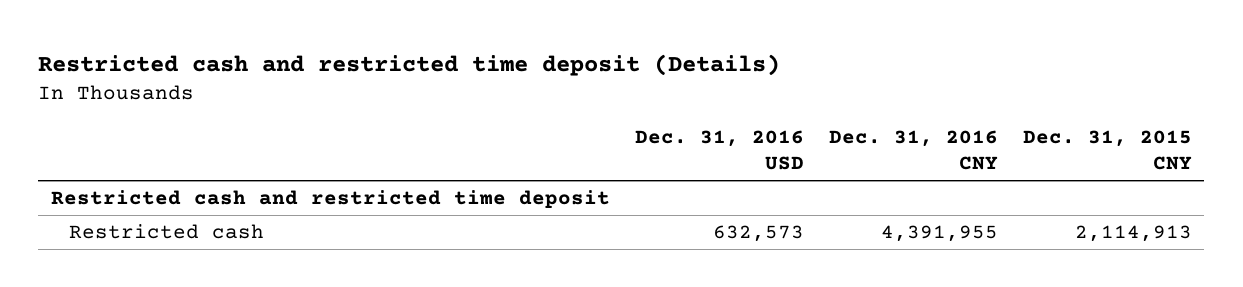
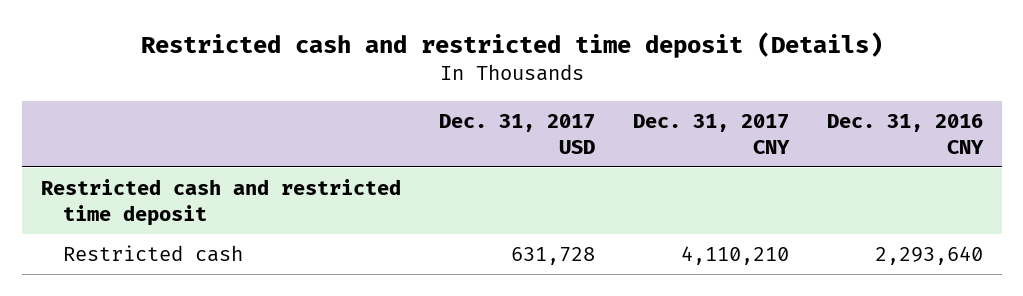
- | Dec. 31, 2016 USD | Dec. 31, 2016 CNY | Dec. 31, 2015 CNY
+ | Dec. 31, 2017 USD | Dec. 31, 2017 CNY | Dec. 31, 2016 CNY
- Restricted cash | 632,573 | 4,391,955 | 2,114,913
+ Restricted cash | 631,728 | 4,110,210 | 2,293,640

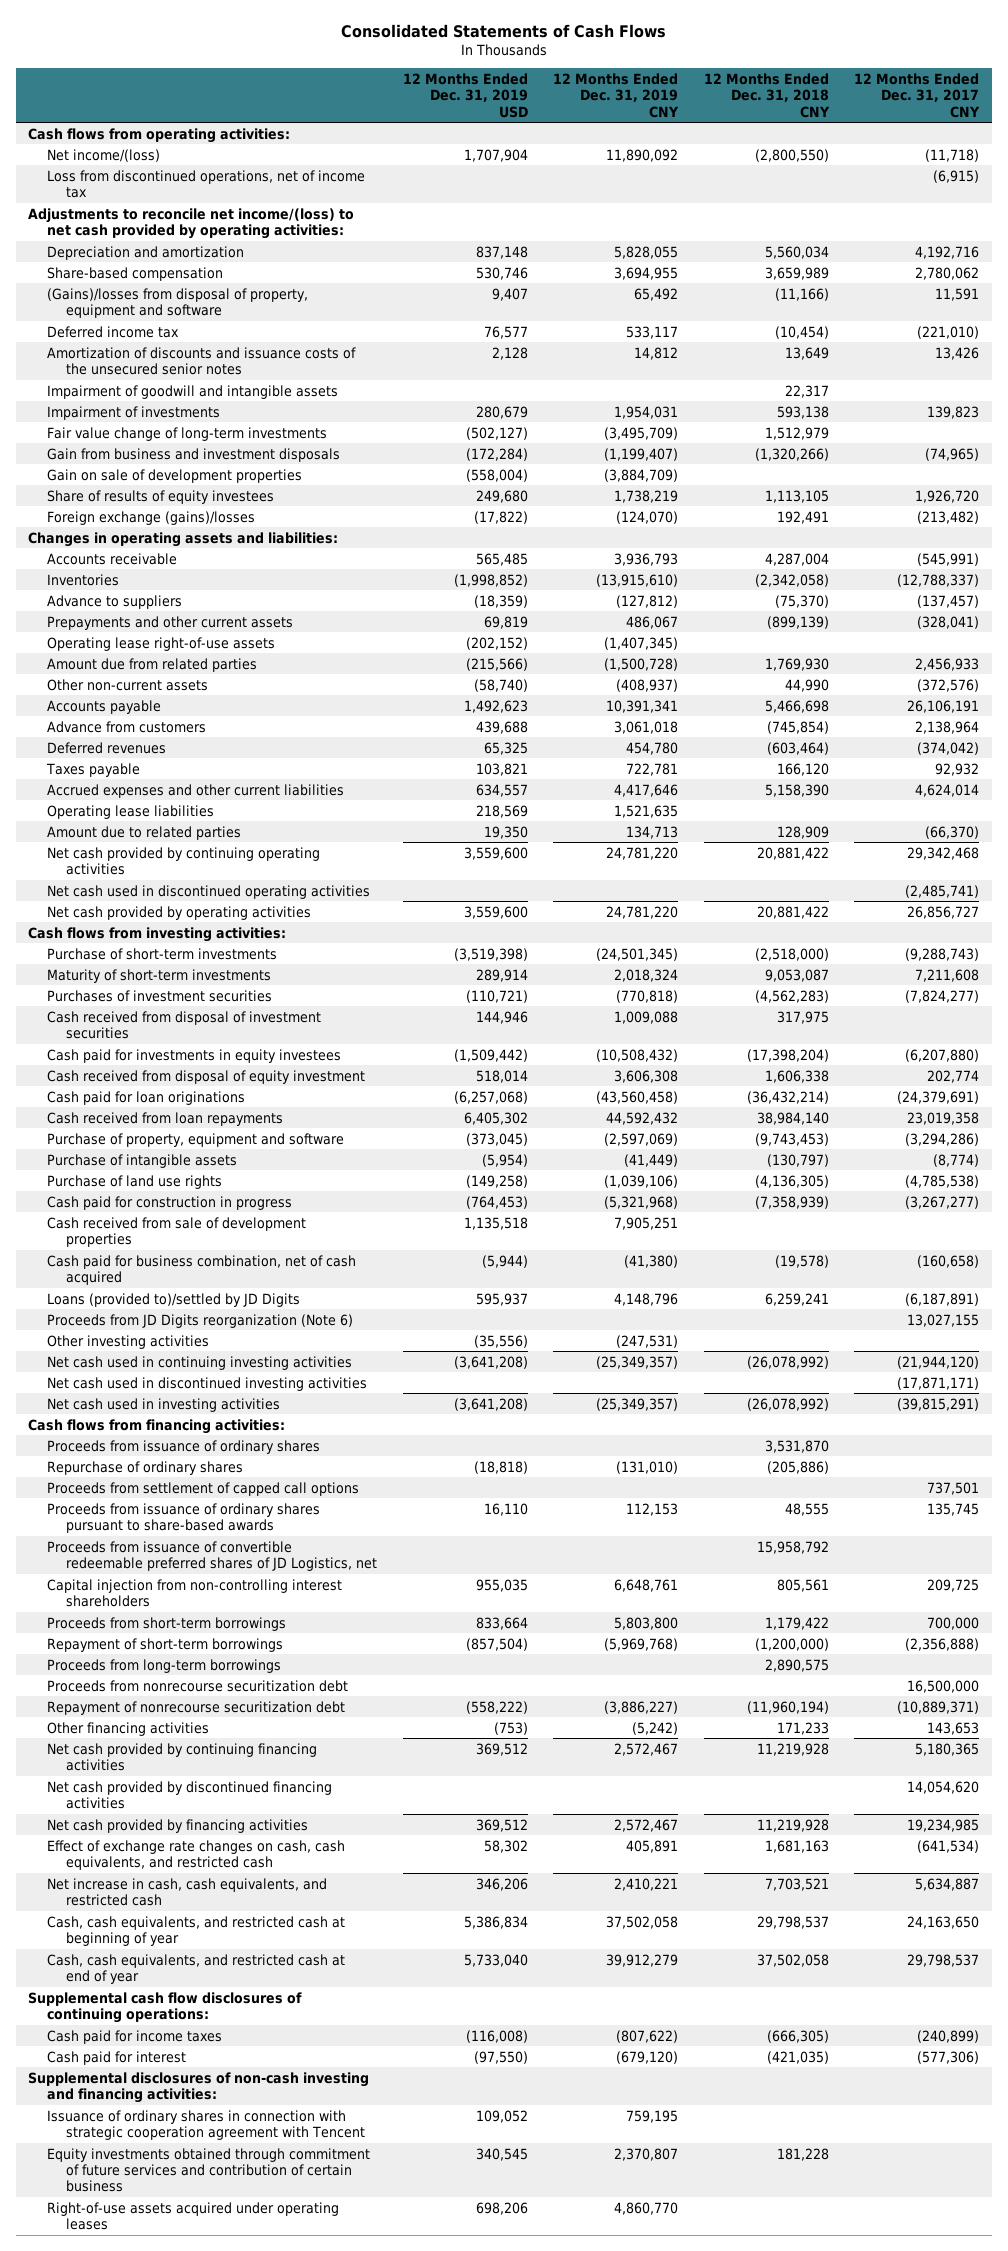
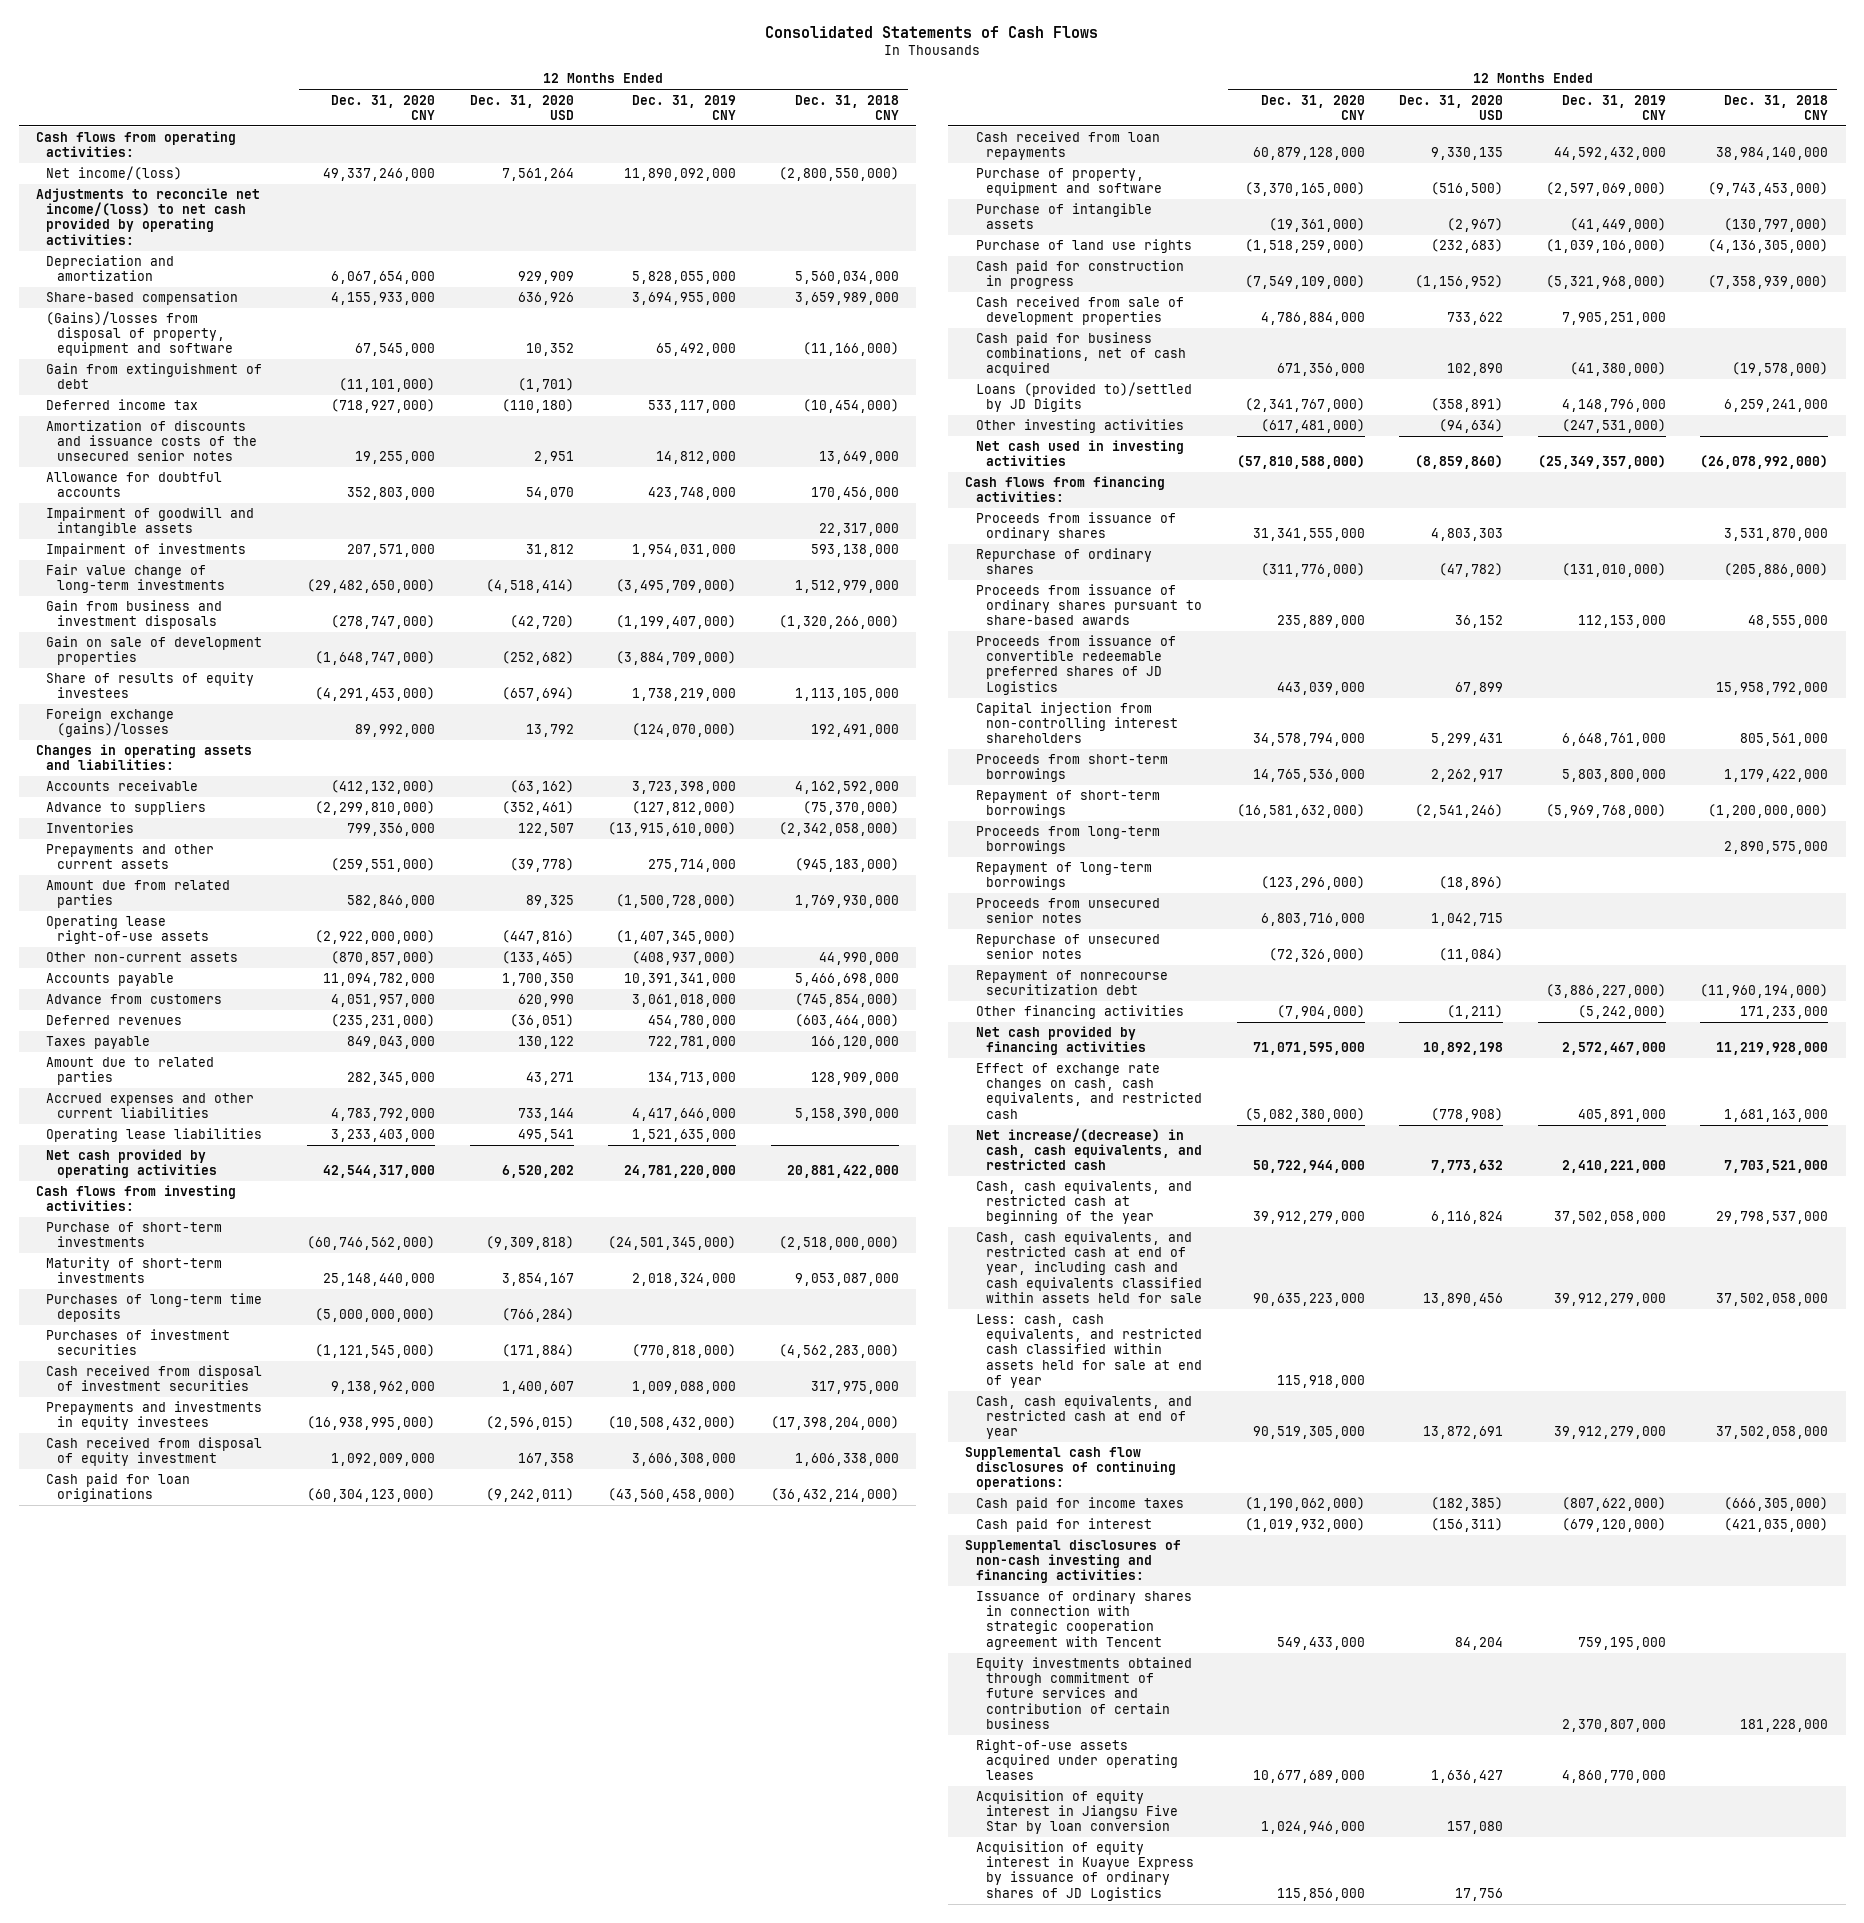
- | 12 Months Ended Dec. 31, 2019 USD | 12 Months Ended Dec. 31, 2019 CNY | 12 Months Ended Dec. 31, 2018 CNY | 12 Months Ended Dec. 31, 2017 CNY
+ | 12 Months Ended Dec. 31, 2020 CNY | 12 Months Ended Dec. 31, 2020 USD | 12 Months Ended Dec. 31, 2019 CNY | 12 Months Ended Dec. 31, 2018 CNY
- Net income/(loss) | 1,707,904 | 11,890,092 | (2,800,550) | (11,718)
- Loss from discontinued operations, net of income tax | | | | (6,915)
+ Net income/(loss) | 49,337,246,000 | 7,561,264 | 11,890,092,000 | (2,800,550,000)
- Depreciation and amortization | 837,148 | 5,828,055 | 5,560,034 | 4,192,716
- Share-based compensation | 530,746 | 3,694,955 | 3,659,989 | 2,780,062
- (Gains)/losses from disposal of property, equipment and software | 9,407 | 65,492 | (11,166) | 11,591
- Deferred income tax | 76,577 | 533,117 | (10,454) | (221,010)
- Amortization of discounts and issuance costs of the unsecured senior notes | 2,128 | 14,812 | 13,649 | 13,426
- Impairment of goodwill and intangible assets | | | 22,317 |
- Impairment of investments | 280,679 | 1,954,031 | 593,138 | 139,823
- Fair value change of long-term investments | (502,127) | (3,495,709) | 1,512,979 |
- Gain from business and investment disposals | (172,284) | (1,199,407) | (1,320,266) | (74,965)
- Gain on sale of development properties | (558,004) | (3,884,709) | |
- Share of results of equity investees | 249,680 | 1,738,219 | 1,113,105 | 1,926,720
- Foreign exchange (gains)/losses | (17,822) | (124,070) | 192,491 | (213,482)
+ Depreciation and amortization | 6,067,654,000 | 929,909 | 5,828,055,000 | 5,560,034,000
+ Share-based compensation | 4,155,933,000 | 636,926 | 3,694,955,000 | 3,659,989,000
+ (Gains)/losses from disposal of property, equipment and software | 67,545,000 | 10,352 | 65,492,000 | (11,166,000)
+ Gain from extinguishment of debt | (11,101,000) | (1,701) | |
+ Deferred income tax | (718,927,000) | (110,180) | 533,117,000 | (10,454,000)
+ Amortization of discounts and issuance costs of the unsecured senior notes | 19,255,000 | 2,951 | 14,812,000 | 13,649,000
+ Allowance for doubtful accounts | 352,803,000 | 54,070 | 423,748,000 | 170,456,000
+ Impairment of goodwill and intangible assets | | | | 22,317,000
+ Impairment of investments | 207,571,000 | 31,812 | 1,954,031,000 | 593,138,000
+ Fair value change of long-term investments | (29,482,650,000) | (4,518,414) | (3,495,709,000) | 1,512,979,000
+ Gain from business and investment disposals | (278,747,000) | (42,720) | (1,199,407,000) | (1,320,266,000)
+ Gain on sale of development properties | (1,648,747,000) | (252,682) | (3,884,709,000) |
+ Share of results of equity investees | (4,291,453,000) | (657,694) | 1,738,219,000 | 1,113,105,000
+ Foreign exchange (gains)/losses | 89,992,000 | 13,792 | (124,070,000) | 192,491,000
- Accounts receivable | 565,485 | 3,936,793 | 4,287,004 | (545,991)
- Inventories | (1,998,852) | (13,915,610) | (2,342,058) | (12,788,337)
- Advance to suppliers | (18,359) | (127,812) | (75,370) | (137,457)
- Prepayments and other current assets | 69,819 | 486,067 | (899,139) | (328,041)
- Operating lease right-of-use assets | (202,152) | (1,407,345) | |
- Amount due from related parties | (215,566) | (1,500,728) | 1,769,930 | 2,456,933
- Other non-current assets | (58,740) | (408,937) | 44,990 | (372,576)
- Accounts payable | 1,492,623 | 10,391,341 | 5,466,698 | 26,106,191
- Advance from customers | 439,688 | 3,061,018 | (745,854) | 2,138,964
- Deferred revenues | 65,325 | 454,780 | (603,464) | (374,042)
- Taxes payable | 103,821 | 722,781 | 166,120 | 92,932
- Accrued expenses and other current liabilities | 634,557 | 4,417,646 | 5,158,390 | 4,624,014
- Operating lease liabilities | 218,569 | 1,521,635 | |
- Amount due to related parties | 19,350 | 134,713 | 128,909 | (66,370)
- Net cash provided by continuing operating activities | 3,559,600 | 24,781,220 | 20,881,422 | 29,342,468
- Net cash used in discontinued operating activities | | | | (2,485,741)
- Net cash provided by operating activities | 3,559,600 | 24,781,220 | 20,881,422 | 26,856,727
+ Accounts receivable | (412,132,000) | (63,162) | 3,723,398,000 | 4,162,592,000
+ Advance to suppliers | (2,299,810,000) | (352,461) | (127,812,000) | (75,370,000)
+ Inventories | 799,356,000 | 122,507 | (13,915,610,000) | (2,342,058,000)
+ Prepayments and other current assets | (259,551,000) | (39,778) | 275,714,000 | (945,183,000)
+ Amount due from related parties | 582,846,000 | 89,325 | (1,500,728,000) | 1,769,930,000
+ Operating lease right-of-use assets | (2,922,000,000) | (447,816) | (1,407,345,000) |
+ Other non-current assets | (870,857,000) | (133,465) | (408,937,000) | 44,990,000
+ Accounts payable | 11,094,782,000 | 1,700,350 | 10,391,341,000 | 5,466,698,000
+ Advance from customers | 4,051,957,000 | 620,990 | 3,061,018,000 | (745,854,000)
+ Deferred revenues | (235,231,000) | (36,051) | 454,780,000 | (603,464,000)
+ Taxes payable | 849,043,000 | 130,122 | 722,781,000 | 166,120,000
+ Amount due to related parties | 282,345,000 | 43,271 | 134,713,000 | 128,909,000
+ Accrued expenses and other current liabilities | 4,783,792,000 | 733,144 | 4,417,646,000 | 5,158,390,000
+ Operating lease liabilities | 3,233,403,000 | 495,541 | 1,521,635,000 |
+ Net cash provided by operating activities | 42,544,317,000 | 6,520,202 | 24,781,220,000 | 20,881,422,000
- Purchase of short-term investments | (3,519,398) | (24,501,345) | (2,518,000) | (9,288,743)
- Maturity of short-term investments | 289,914 | 2,018,324 | 9,053,087 | 7,211,608
- Purchases of investment securities | (110,721) | (770,818) | (4,562,283) | (7,824,277)
- Cash received from disposal of investment securities | 144,946 | 1,009,088 | 317,975 |
- Cash paid for investments in equity investees | (1,509,442) | (10,508,432) | (17,398,204) | (6,207,880)
- Cash received from disposal of equity investment | 518,014 | 3,606,308 | 1,606,338 | 202,774
- Cash paid for loan originations | (6,257,068) | (43,560,458) | (36,432,214) | (24,379,691)
- Cash received from loan repayments | 6,405,302 | 44,592,432 | 38,984,140 | 23,019,358
- Purchase of property, equipment and software | (373,045) | (2,597,069) | (9,743,453) | (3,294,286)
- Purchase of intangible assets | (5,954) | (41,449) | (130,797) | (8,774)
- Purchase of land use rights | (149,258) | (1,039,106) | (4,136,305) | (4,785,538)
- Cash paid for construction in progress | (764,453) | (5,321,968) | (7,358,939) | (3,267,277)
- Cash received from sale of development properties | 1,135,518 | 7,905,251 | |
- Cash paid for business combination, net of cash acquired | (5,944) | (41,380) | (19,578) | (160,658)
- Loans (provided to)/settled by JD Digits | 595,937 | 4,148,796 | 6,259,241 | (6,187,891)
- Proceeds from JD Digits reorganization (Note 6) | | | | 13,027,155
- Other investing activities | (35,556) | (247,531) | |
- Net cash used in continuing investing activities | (3,641,208) | (25,349,357) | (26,078,992) | (21,944,120)
- Net cash used in discontinued investing activities | | | | (17,871,171)
- Net cash used in investing activities | (3,641,208) | (25,349,357) | (26,078,992) | (39,815,291)
+ Purchase of short-term investments | (60,746,562,000) | (9,309,818) | (24,501,345,000) | (2,518,000,000)
+ Maturity of short-term investments | 25,148,440,000 | 3,854,167 | 2,018,324,000 | 9,053,087,000
+ Purchases of long-term time deposits | (5,000,000,000) | (766,284) | |
+ Purchases of investment securities | (1,121,545,000) | (171,884) | (770,818,000) | (4,562,283,000)
+ Cash received from disposal of investment securities | 9,138,962,000 | 1,400,607 | 1,009,088,000 | 317,975,000
+ Prepayments and investments in equity investees | (16,938,995,000) | (2,596,015) | (10,508,432,000) | (17,398,204,000)
+ Cash received from disposal of equity investment | 1,092,009,000 | 167,358 | 3,606,308,000 | 1,606,338,000
+ Cash paid for loan originations | (60,304,123,000) | (9,242,011) | (43,560,458,000) | (36,432,214,000)
+ Cash received from loan repayments | 60,879,128,000 | 9,330,135 | 44,592,432,000 | 38,984,140,000
+ Purchase of property, equipment and software | (3,370,165,000) | (516,500) | (2,597,069,000) | (9,743,453,000)
+ Purchase of intangible assets | (19,361,000) | (2,967) | (41,449,000) | (130,797,000)
+ Purchase of land use rights | (1,518,259,000) | (232,683) | (1,039,106,000) | (4,136,305,000)
+ Cash paid for construction in progress | (7,549,109,000) | (1,156,952) | (5,321,968,000) | (7,358,939,000)
+ Cash received from sale of development properties | 4,786,884,000 | 733,622 | 7,905,251,000 |
+ Cash paid for business combinations, net of cash acquired | 671,356,000 | 102,890 | (41,380,000) | (19,578,000)
+ Loans (provided to)/settled by JD Digits | (2,341,767,000) | (358,891) | 4,148,796,000 | 6,259,241,000
+ Other investing activities | (617,481,000) | (94,634) | (247,531,000) |
+ Net cash used in investing activities | (57,810,588,000) | (8,859,860) | (25,349,357,000) | (26,078,992,000)
- Proceeds from issuance of ordinary shares | | | 3,531,870 |
- Repurchase of ordinary shares | (18,818) | (131,010) | (205,886) |
- Proceeds from settlement of capped call options | | | | 737,501
- Proceeds from issuance of ordinary shares pursuant to share-based awards | 16,110 | 112,153 | 48,555 | 135,745
- Proceeds from issuance of convertible redeemable preferred shares of JD Logistics, net | | | 15,958,792 |
- Capital injection from non-controlling interest shareholders | 955,035 | 6,648,761 | 805,561 | 209,725
- Proceeds from short-term borrowings | 833,664 | 5,803,800 | 1,179,422 | 700,000
- Repayment of short-term borrowings | (857,504) | (5,969,768) | (1,200,000) | (2,356,888)
- Proceeds from long-term borrowings | | | 2,890,575 |
- Proceeds from nonrecourse securitization debt | | | | 16,500,000
- Repayment of nonrecourse securitization debt | (558,222) | (3,886,227) | (11,960,194) | (10,889,371)
- Other financing activities | (753) | (5,242) | 171,233 | 143,653
- Net cash provided by continuing financing activities | 369,512 | 2,572,467 | 11,219,928 | 5,180,365
- Net cash provided by discontinued financing activities | | | | 14,054,620
- Net cash provided by financing activities | 369,512 | 2,572,467 | 11,219,928 | 19,234,985
- Effect of exchange rate changes on cash, cash equivalents, and restricted cash | 58,302 | 405,891 | 1,681,163 | (641,534)
- Net increase in cash, cash equivalents, and restricted cash | 346,206 | 2,410,221 | 7,703,521 | 5,634,887
- Cash, cash equivalents, and restricted cash at beginning of year | 5,386,834 | 37,502,058 | 29,798,537 | 24,163,650
- Cash, cash equivalents, and restricted cash at end of year | 5,733,040 | 39,912,279 | 37,502,058 | 29,798,537
+ Proceeds from issuance of ordinary shares | 31,341,555,000 | 4,803,303 | | 3,531,870,000
+ Repurchase of ordinary shares | (311,776,000) | (47,782) | (131,010,000) | (205,886,000)
+ Proceeds from issuance of ordinary shares pursuant to share-based awards | 235,889,000 | 36,152 | 112,153,000 | 48,555,000
+ Proceeds from issuance of convertible redeemable preferred shares of JD Logistics | 443,039,000 | 67,899 | | 15,958,792,000
+ Capital injection from non-controlling interest shareholders | 34,578,794,000 | 5,299,431 | 6,648,761,000 | 805,561,000
+ Proceeds from short-term borrowings | 14,765,536,000 | 2,262,917 | 5,803,800,000 | 1,179,422,000
+ Repayment of short-term borrowings | (16,581,632,000) | (2,541,246) | (5,969,768,000) | (1,200,000,000)
+ Proceeds from long-term borrowings | | | | 2,890,575,000
+ Repayment of long-term borrowings | (123,296,000) | (18,896) | |
+ Proceeds from unsecured senior notes | 6,803,716,000 | 1,042,715 | |
+ Repurchase of unsecured senior notes | (72,326,000) | (11,084) | |
+ Repayment of nonrecourse securitization debt | | | (3,886,227,000) | (11,960,194,000)
+ Other financing activities | (7,904,000) | (1,211) | (5,242,000) | 171,233,000
+ Net cash provided by financing activities | 71,071,595,000 | 10,892,198 | 2,572,467,000 | 11,219,928,000
+ Effect of exchange rate changes on cash, cash equivalents, and restricted cash | (5,082,380,000) | (778,908) | 405,891,000 | 1,681,163,000
+ Net increase/(decrease) in cash, cash equivalents, and restricted cash | 50,722,944,000 | 7,773,632 | 2,410,221,000 | 7,703,521,000
+ Cash, cash equivalents, and restricted cash at beginning of the year | 39,912,279,000 | 6,116,824 | 37,502,058,000 | 29,798,537,000
+ Cash, cash equivalents, and restricted cash at end of year, including cash and cash equivalents classified within assets held for sale | 90,635,223,000 | 13,890,456 | 39,912,279,000 | 37,502,058,000
+ Less: cash, cash equivalents, and restricted cash classified within assets held for sale at end of year | 115,918,000 | | |
+ Cash, cash equivalents, and restricted cash at end of year | 90,519,305,000 | 13,872,691 | 39,912,279,000 | 37,502,058,000
- Cash paid for income taxes | (116,008) | (807,622) | (666,305) | (240,899)
- Cash paid for interest | (97,550) | (679,120) | (421,035) | (577,306)
+ Cash paid for income taxes | (1,190,062,000) | (182,385) | (807,622,000) | (666,305,000)
+ Cash paid for interest | (1,019,932,000) | (156,311) | (679,120,000) | (421,035,000)
- Issuance of ordinary shares in connection with strategic cooperation agreement with Tencent | 109,052 | 759,195 | |
- Equity investments obtained through commitment of future services and contribution of certain business | 340,545 | 2,370,807 | 181,228 |
- Right-of-use assets acquired under operating leases | 698,206 | 4,860,770 | |
+ Issuance of ordinary shares in connection with strategic cooperation agreement with Tencent | 549,433,000 | 84,204 | 759,195,000 |
+ Equity investments obtained through commitment of future services and contribution of certain business | | | 2,370,807,000 | 181,228,000
+ Right-of-use assets acquired under operating leases | 10,677,689,000 | 1,636,427 | 4,860,770,000 |
+ Acquisition of equity interest in Jiangsu Five Star by loan conversion | 1,024,946,000 | 157,080 | |
+ Acquisition of equity interest in Kuayue Express by issuance of ordinary shares of JD Logistics | 115,856,000 | 17,756 | |

